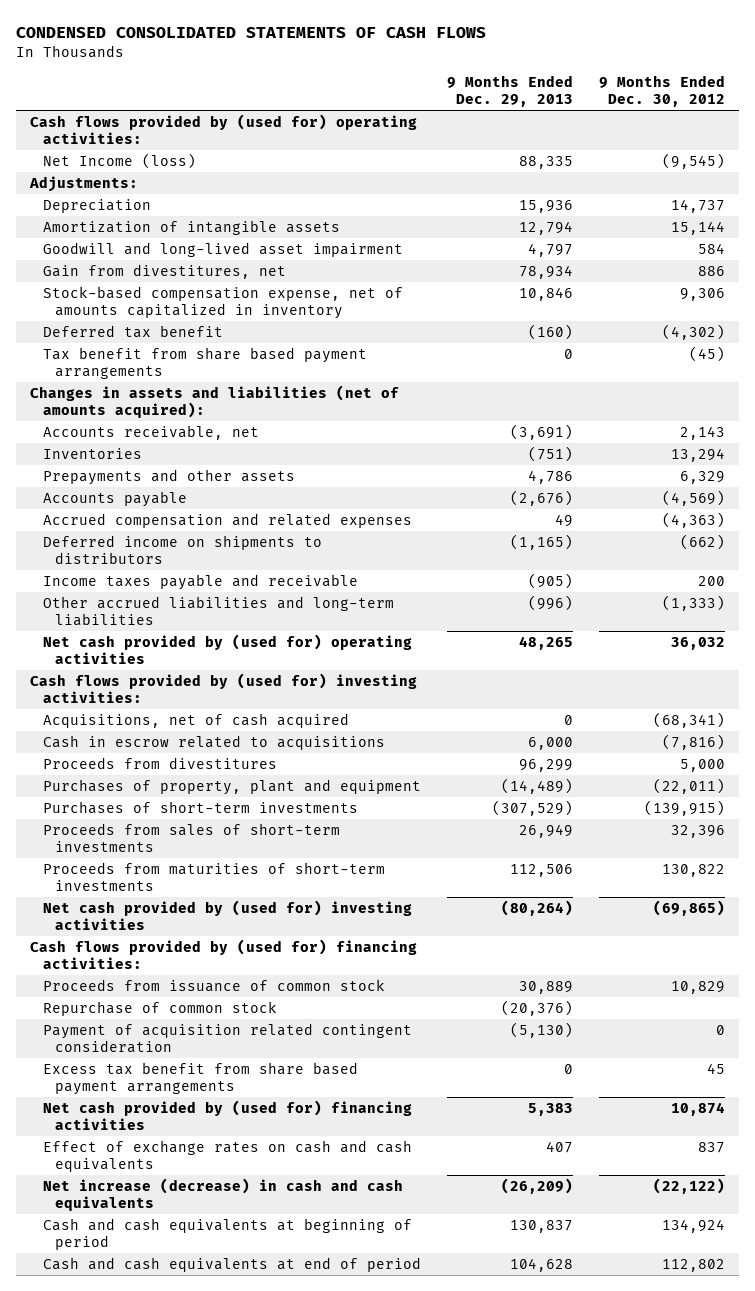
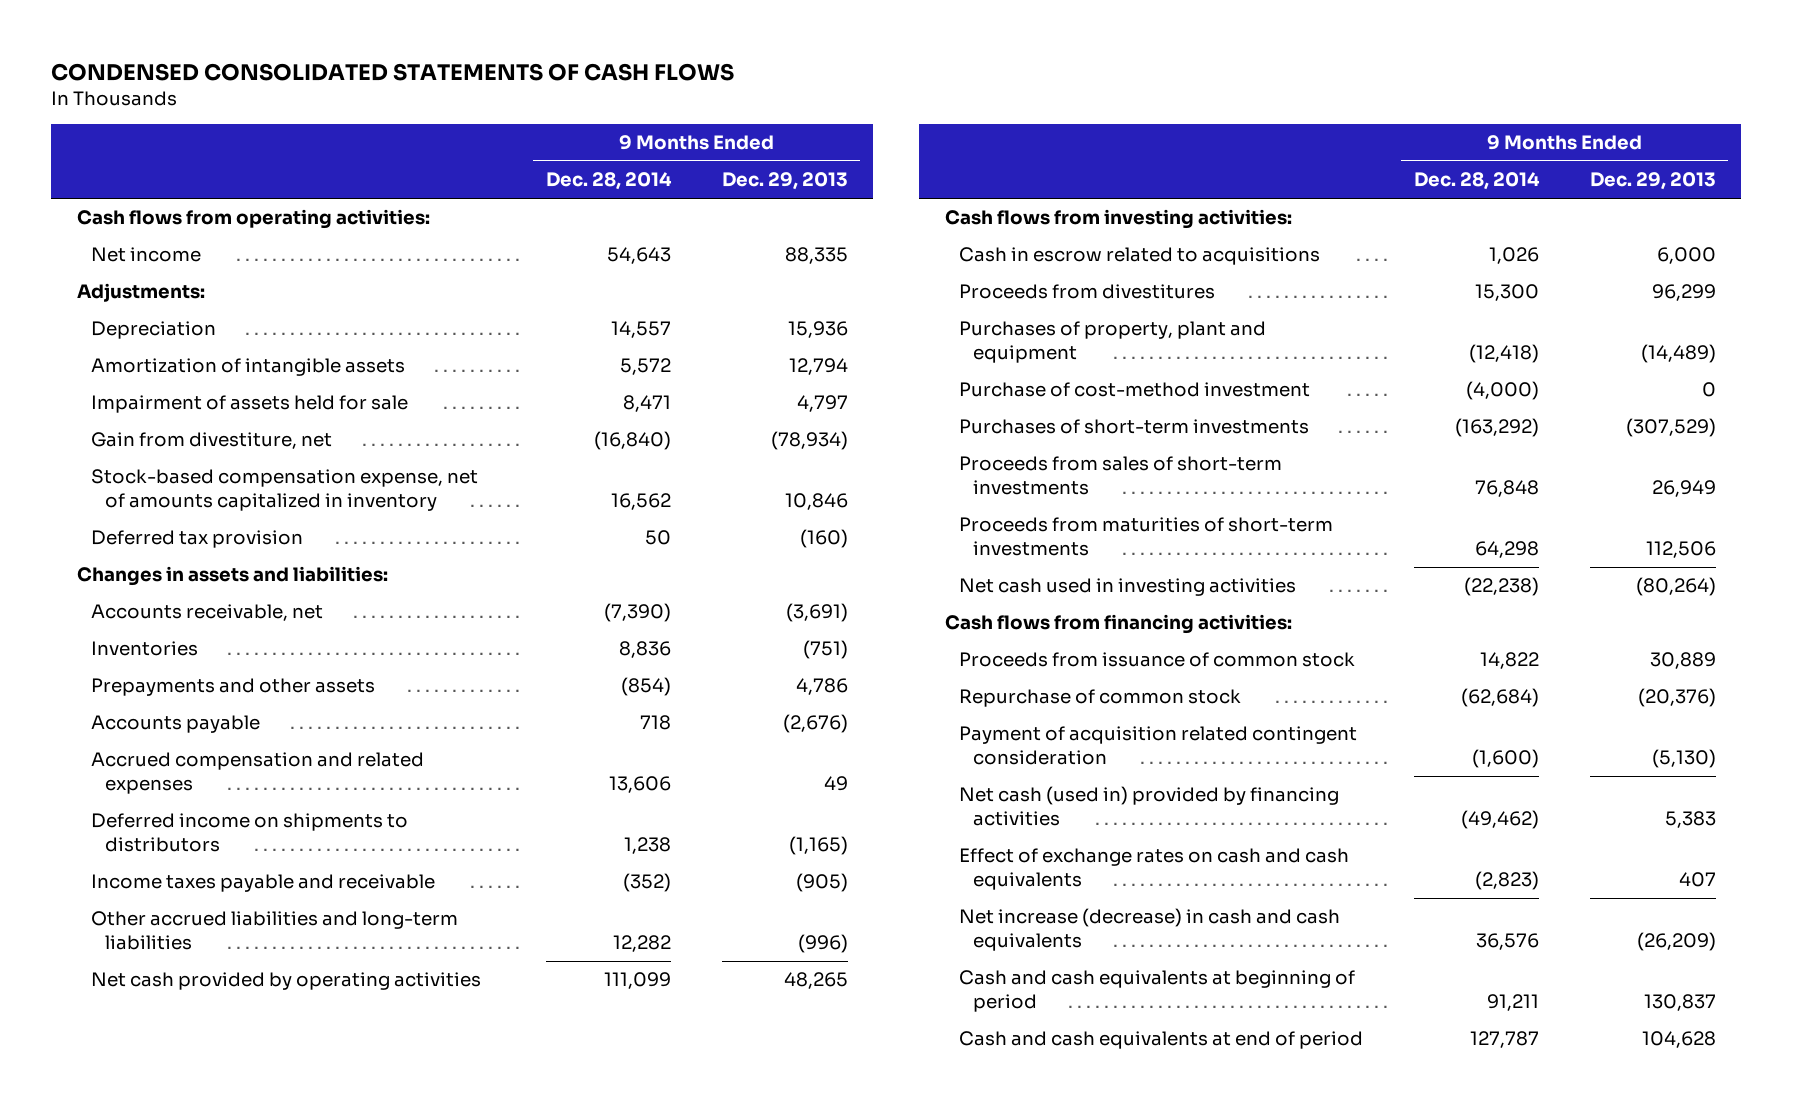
- | 9 Months Ended Dec. 29, 2013 | 9 Months Ended Dec. 30, 2012
+ | 9 Months Ended Dec. 28, 2014 | 9 Months Ended Dec. 29, 2013
- Cash flows provided by (used for) operating activities:
- Net Income (loss) | 88,335 | (9,545)
+ Cash flows from operating activities:
+ Net income | 54,643 | 88,335
- Goodwill and long-lived asset impairment | 4,797 | 584
- Gain from divestitures, net | 78,934 | 886
+ Impairment of assets held for sale | 8,471 | 4,797
+ Gain from divestiture, net | (16,840) | (78,934)
- Deferred tax benefit | (160) | (4,302)
- Tax benefit from share based payment arrangements | 0 | (45)
- Changes in assets and liabilities (net of amounts acquired):
+ Deferred tax provision | 50 | (160)
+ Changes in assets and liabilities:
- Net cash provided by (used for) operating activities | 48,265 | 36,032
- Cash flows provided by (used for) investing activities:
- Acquisitions, net of cash acquired | 0 | (68,341)
+ Net cash provided by operating activities | 111,099 | 48,265
+ Cash flows from investing activities:
+ Purchase of cost-method investment | (4,000) | 0
- Net cash provided by (used for) investing activities | (80,264) | (69,865)
- Cash flows provided by (used for) financing activities:
+ Net cash used in investing activities | (22,238) | (80,264)
+ Cash flows from financing activities:
- Excess tax benefit from share based payment arrangements | 0 | 45
- Net cash provided by (used for) financing activities | 5,383 | 10,874
+ Net cash (used in) provided by financing activities | (49,462) | 5,383

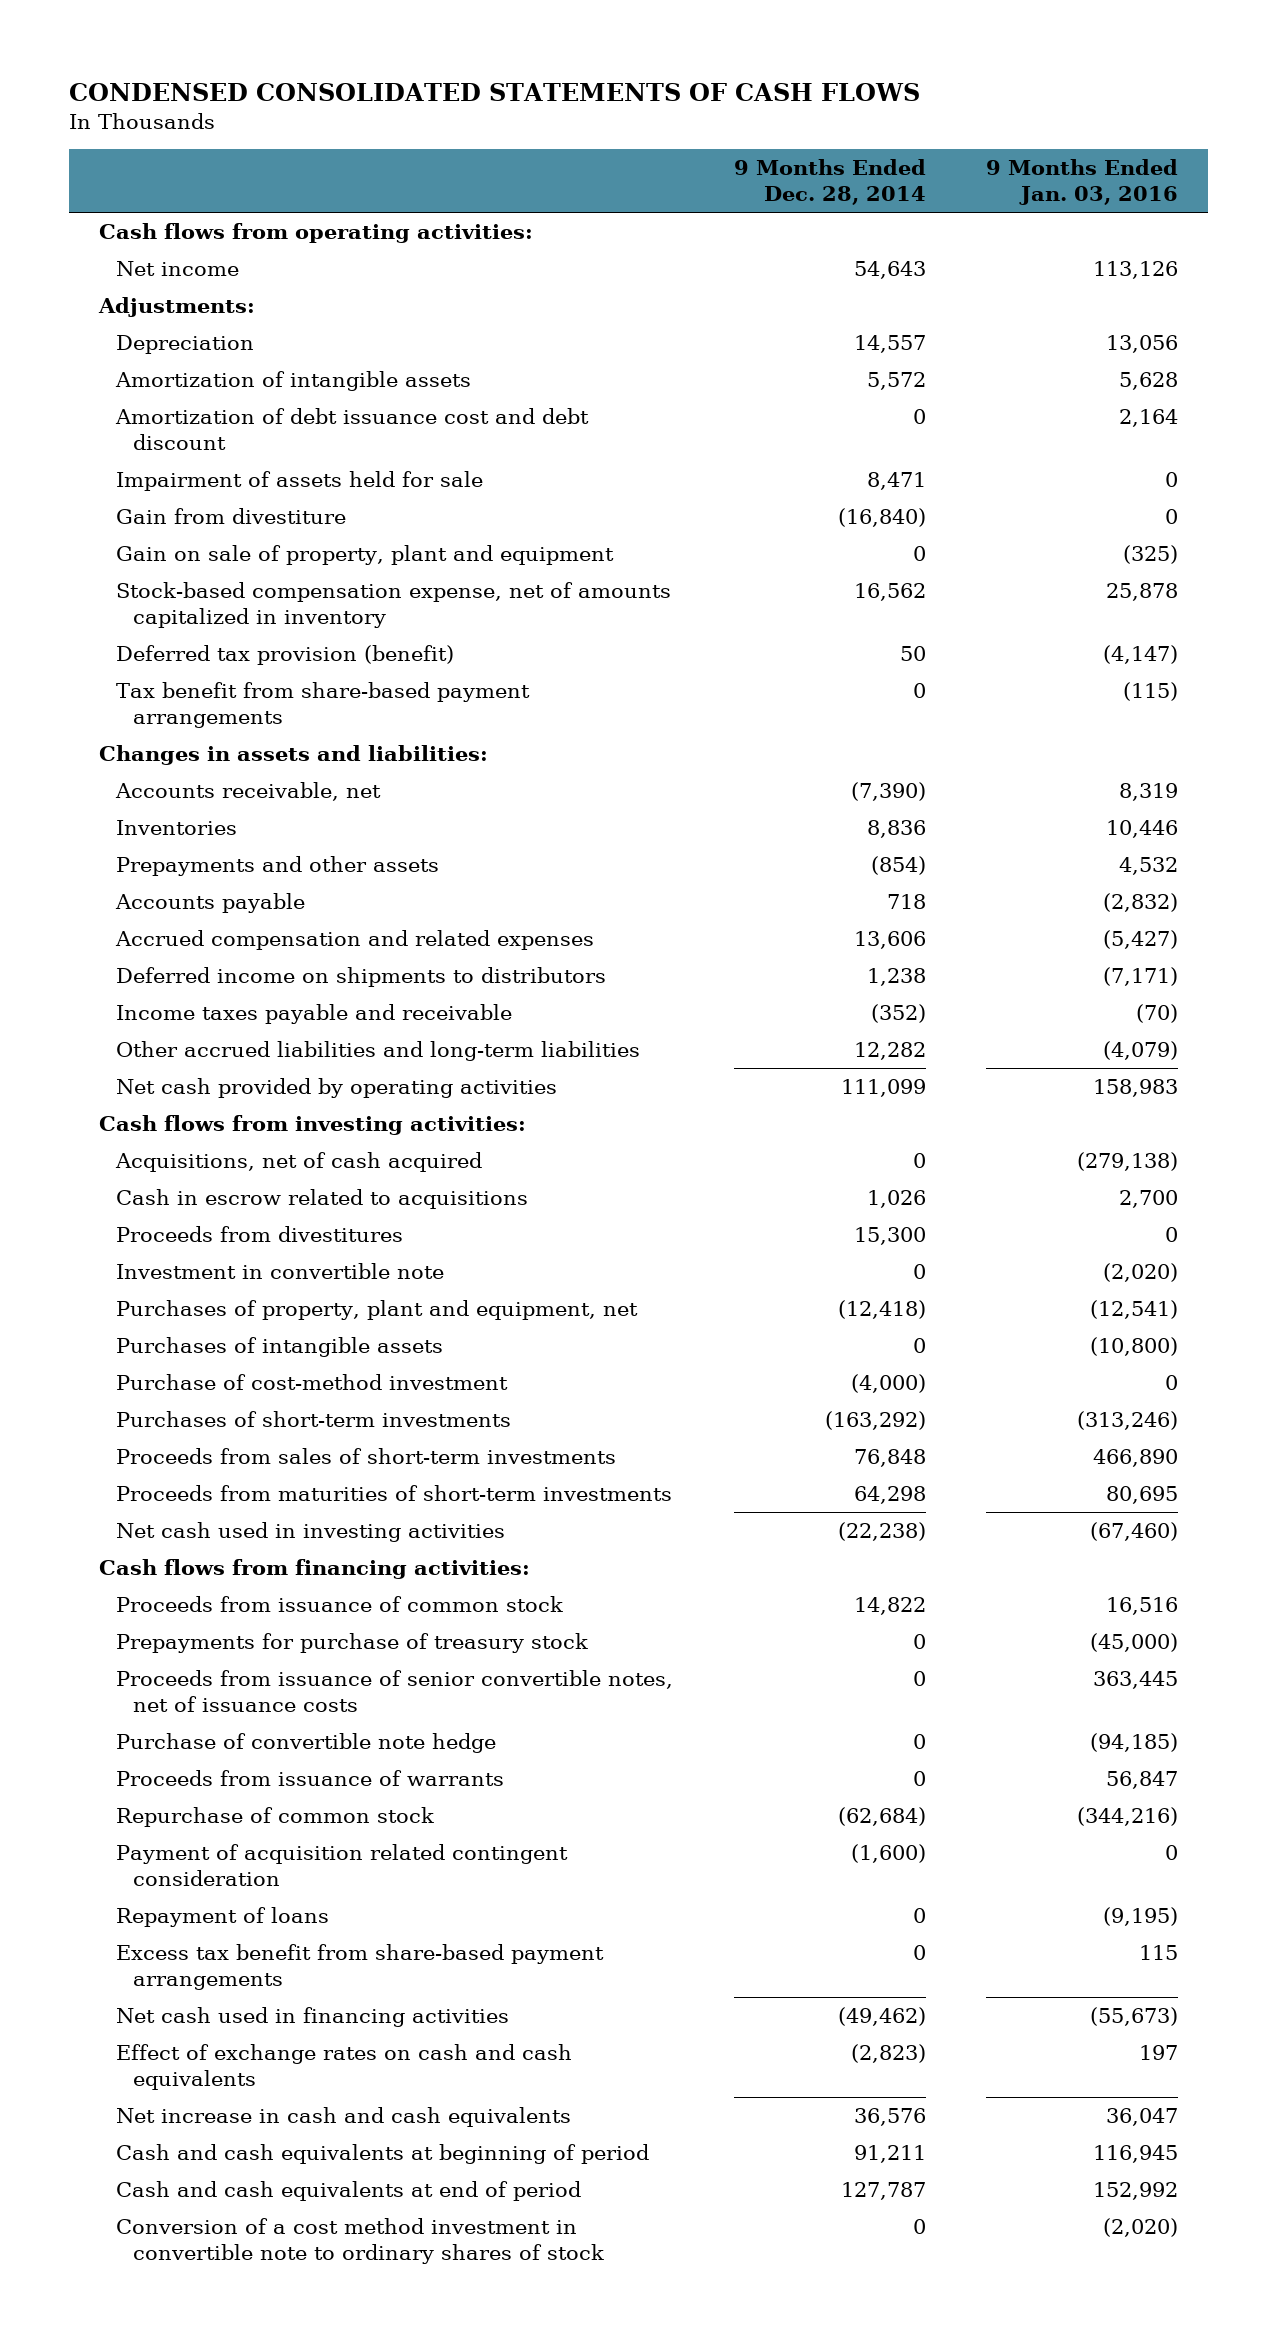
- | 9 Months Ended Dec. 28, 2014 | 9 Months Ended Dec. 29, 2013
+ | 9 Months Ended Dec. 28, 2014 | 9 Months Ended Jan. 03, 2016
+ Amortization of debt issuance cost and debt discount | 0 | 2,164
- Gain from divestiture, net | (16,840) | (78,934)
+ Gain from divestiture | (16,840) | 0
+ Gain on sale of property, plant and equipment | 0 | (325)
- Deferred tax provision | 50 | (160)
+ Deferred tax provision (benefit) | 50 | (4,147)
+ Tax benefit from share-based payment arrangements | 0 | (115)
+ Acquisitions, net of cash acquired | 0 | (279,138)
- Purchases of property, plant and equipment | (12,418) | (14,489)
+ Investment in convertible note | 0 | (2,020)
+ Purchases of property, plant and equipment, net | (12,418) | (12,541)
+ Purchases of intangible assets | 0 | (10,800)
+ Prepayments for purchase of treasury stock | 0 | (45,000)
+ Proceeds from issuance of senior convertible notes, net of issuance costs | 0 | 363,445
+ Purchase of convertible note hedge | 0 | (94,185)
+ Proceeds from issuance of warrants | 0 | 56,847
- Net cash (used in) provided by financing activities | (49,462) | 5,383
+ Repayment of loans | 0 | (9,195)
+ Excess tax benefit from share-based payment arrangements | 0 | 115
+ Net cash used in financing activities | (49,462) | (55,673)
- Net increase (decrease) in cash and cash equivalents | 36,576 | (26,209)
+ Net increase in cash and cash equivalents | 36,576 | 36,047
+ Conversion of a cost method investment in convertible note to ordinary shares of stock | 0 | (2,020)

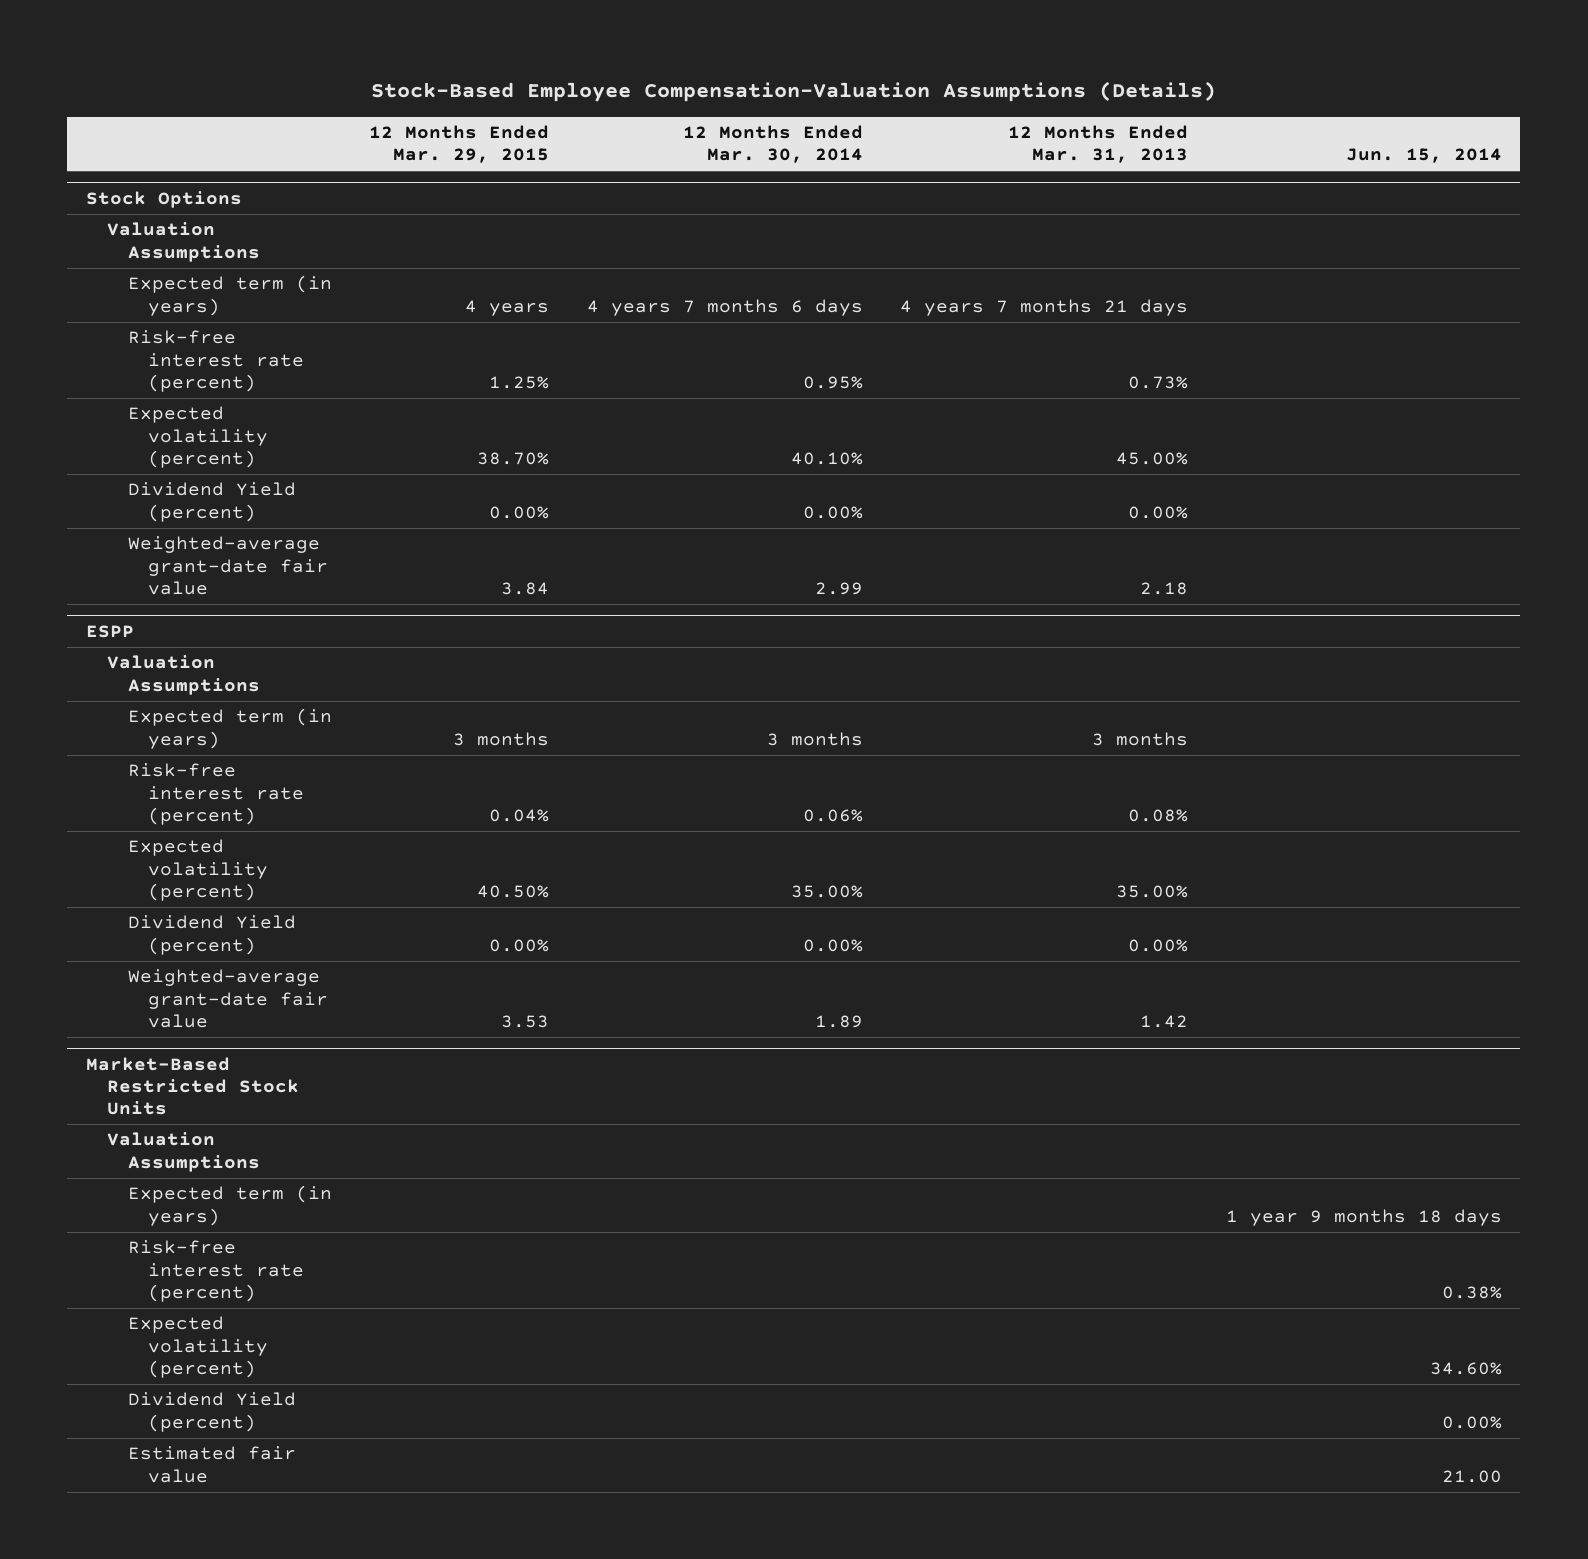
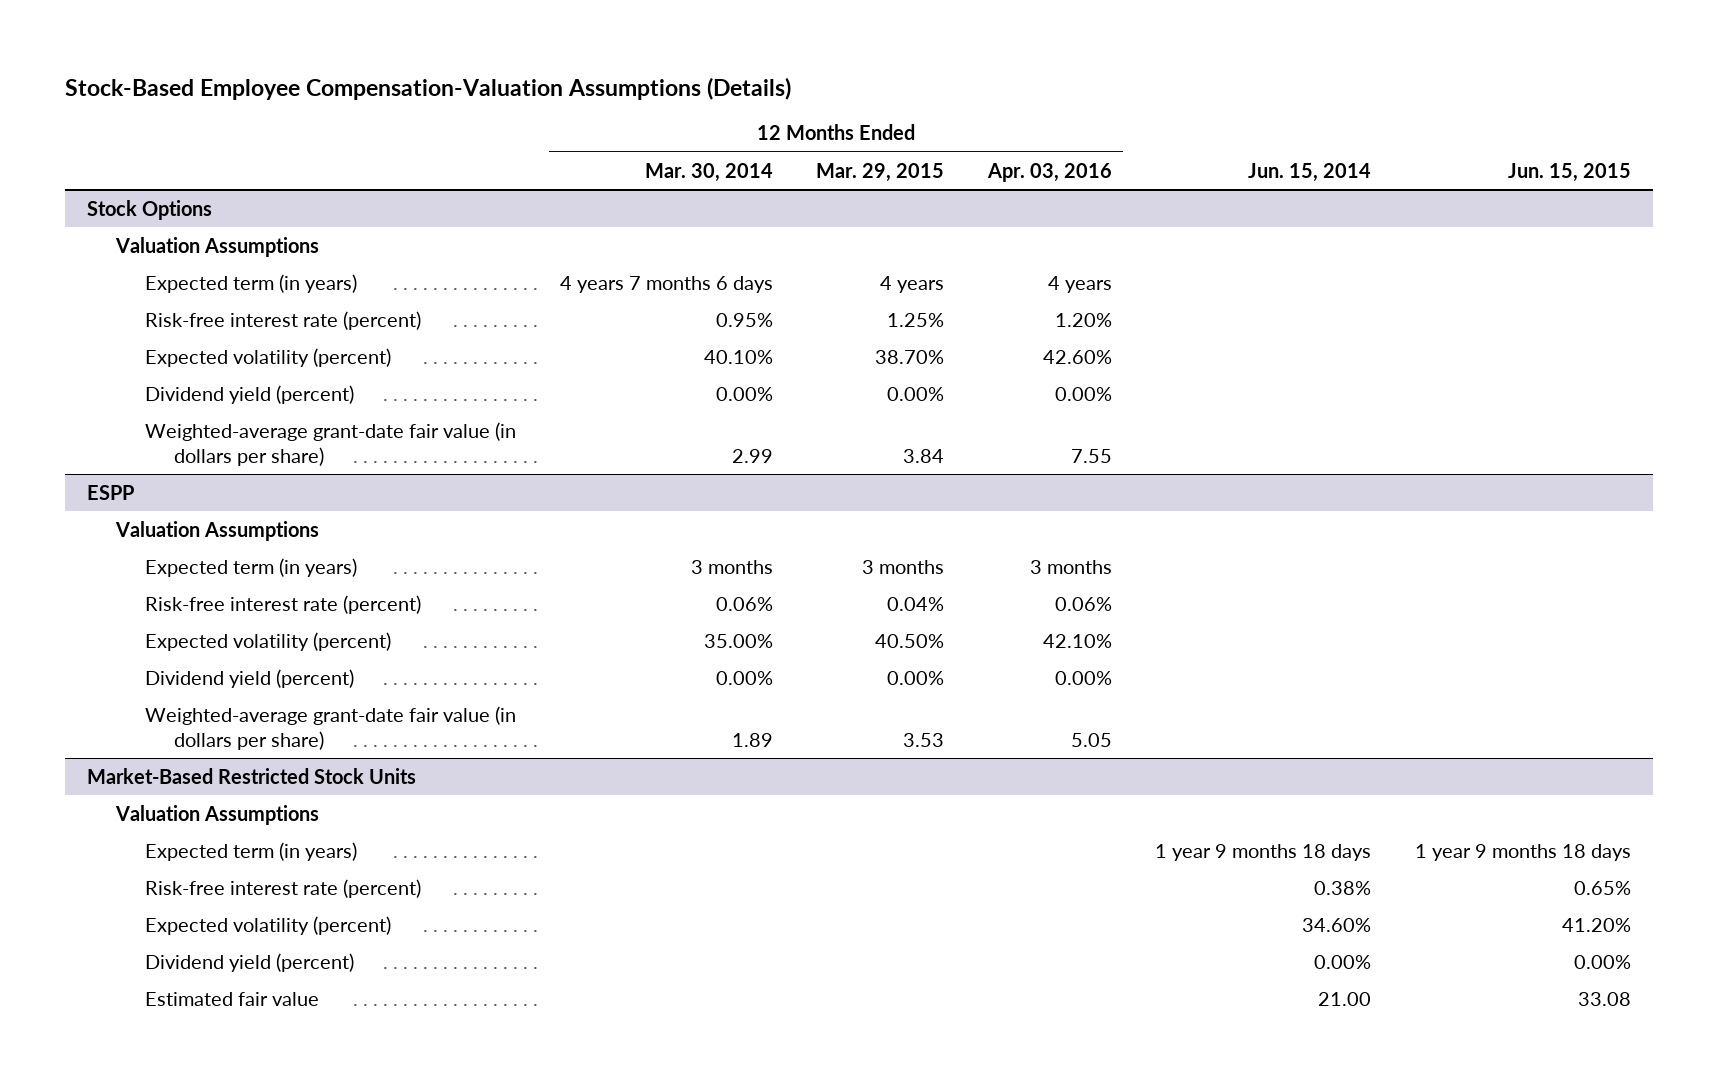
- | 12 Months Ended Mar. 29, 2015 | 12 Months Ended Mar. 30, 2014 | 12 Months Ended Mar. 31, 2013 | Jun. 15, 2014
+ | 12 Months Ended Mar. 30, 2014 | 12 Months Ended Mar. 29, 2015 | 12 Months Ended Apr. 03, 2016 | Jun. 15, 2014 | Jun. 15, 2015
@ Stock Options
- Dividend Yield (percent) | 0.00% | 0.00% | 0.00% |
- Weighted-average grant-date fair value | 3.84 | 2.99 | 2.18 |
+ Dividend yield (percent) | 0.00% | 0.00% | 0.00% | |
+ Weighted-average grant-date fair value (in dollars per share) | 2.99 | 3.84 | 7.55 | |
@ ESPP
- Dividend Yield (percent) | 0.00% | 0.00% | 0.00% |
- Weighted-average grant-date fair value | 3.53 | 1.89 | 1.42 |
+ Dividend yield (percent) | 0.00% | 0.00% | 0.00% | |
+ Weighted-average grant-date fair value (in dollars per share) | 1.89 | 3.53 | 5.05 | |
@ Market-Based Restricted Stock Units
- Dividend Yield (percent) | | | | 0.00%
+ Dividend yield (percent) | | | | 0.00% | 0.00%

